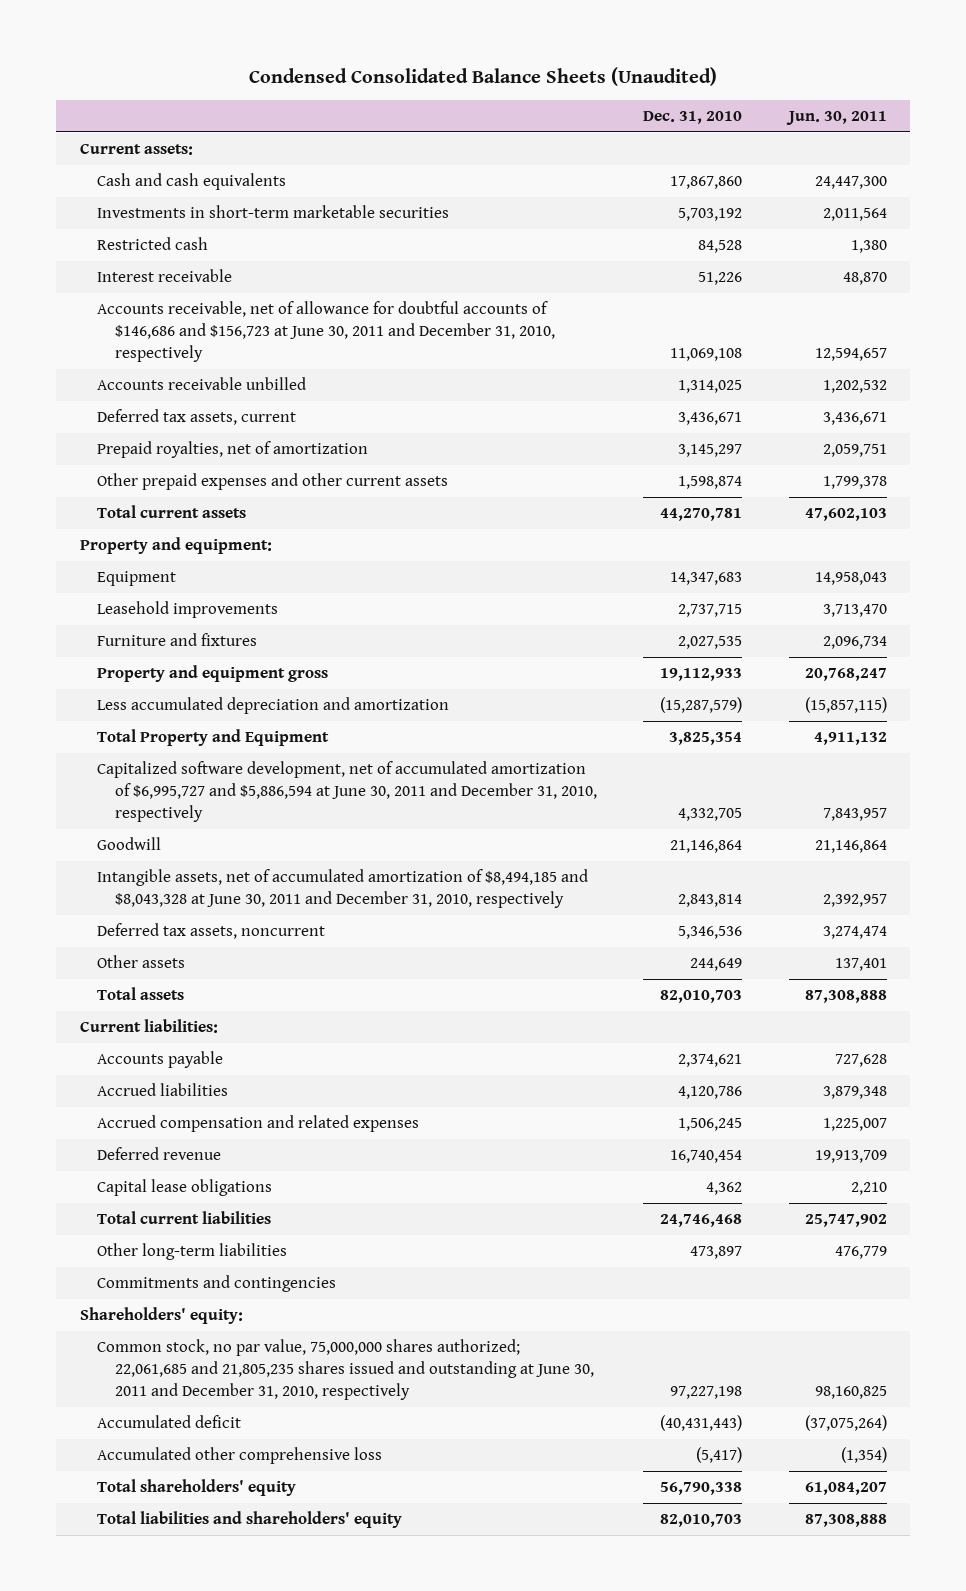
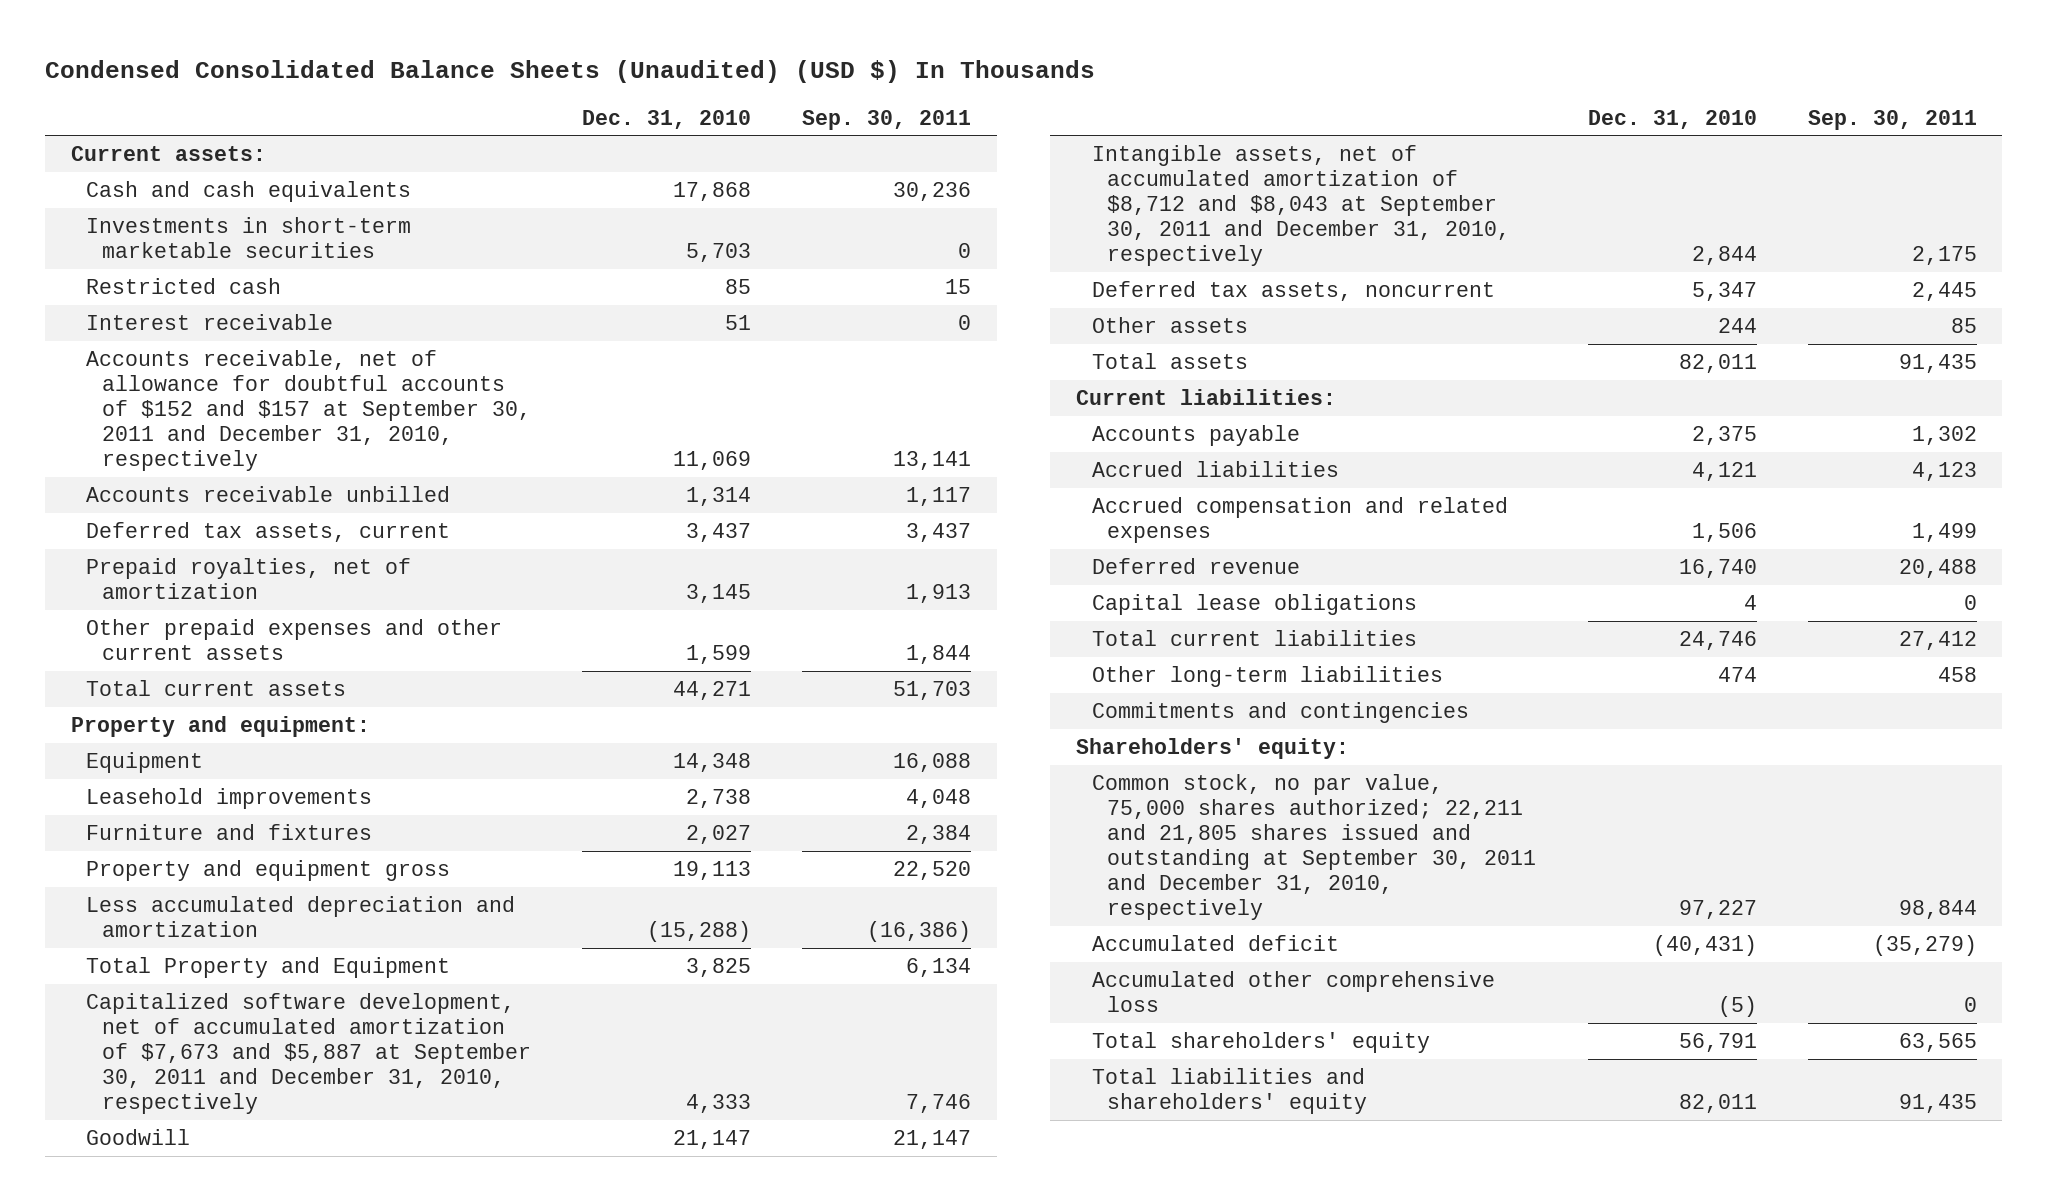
- Condensed Consolidated Balance Sheets (Unaudited)
+ Condensed Consolidated Balance Sheets (Unaudited) (USD $) In Thousands
- | Dec. 31, 2010 | Jun. 30, 2011
+ | Dec. 31, 2010 | Sep. 30, 2011
- Cash and cash equivalents | 17,867,860 | 24,447,300
- Investments in short-term marketable securities | 5,703,192 | 2,011,564
- Restricted cash | 84,528 | 1,380
- Interest receivable | 51,226 | 48,870
- Accounts receivable, net of allowance for doubtful accounts of $146,686 and $156,723 at June 30, 2011 and December 31, 2010, respectively | 11,069,108 | 12,594,657
- Accounts receivable unbilled | 1,314,025 | 1,202,532
- Deferred tax assets, current | 3,436,671 | 3,436,671
- Prepaid royalties, net of amortization | 3,145,297 | 2,059,751
- Other prepaid expenses and other current assets | 1,598,874 | 1,799,378
- Total current assets | 44,270,781 | 47,602,103
+ Cash and cash equivalents | 17,868 | 30,236
+ Investments in short-term marketable securities | 5,703 | 0
+ Restricted cash | 85 | 15
+ Interest receivable | 51 | 0
+ Accounts receivable, net of allowance for doubtful accounts of $152 and $157 at September 30, 2011 and December 31, 2010, respectively | 11,069 | 13,141
+ Accounts receivable unbilled | 1,314 | 1,117
+ Deferred tax assets, current | 3,437 | 3,437
+ Prepaid royalties, net of amortization | 3,145 | 1,913
+ Other prepaid expenses and other current assets | 1,599 | 1,844
+ Total current assets | 44,271 | 51,703
- Equipment | 14,347,683 | 14,958,043
- Leasehold improvements | 2,737,715 | 3,713,470
- Furniture and fixtures | 2,027,535 | 2,096,734
- Property and equipment gross | 19,112,933 | 20,768,247
- Less accumulated depreciation and amortization | (15,287,579) | (15,857,115)
- Total Property and Equipment | 3,825,354 | 4,911,132
- Capitalized software development, net of accumulated amortization of $6,995,727 and $5,886,594 at June 30, 2011 and December 31, 2010, respectively | 4,332,705 | 7,843,957
- Goodwill | 21,146,864 | 21,146,864
- Intangible assets, net of accumulated amortization of $8,494,185 and $8,043,328 at June 30, 2011 and December 31, 2010, respectively | 2,843,814 | 2,392,957
- Deferred tax assets, noncurrent | 5,346,536 | 3,274,474
- Other assets | 244,649 | 137,401
- Total assets | 82,010,703 | 87,308,888
+ Equipment | 14,348 | 16,088
+ Leasehold improvements | 2,738 | 4,048
+ Furniture and fixtures | 2,027 | 2,384
+ Property and equipment gross | 19,113 | 22,520
+ Less accumulated depreciation and amortization | (15,288) | (16,386)
+ Total Property and Equipment | 3,825 | 6,134
+ Capitalized software development, net of accumulated amortization of $7,673 and $5,887 at September 30, 2011 and December 31, 2010, respectively | 4,333 | 7,746
+ Goodwill | 21,147 | 21,147
+ Intangible assets, net of accumulated amortization of $8,712 and $8,043 at September 30, 2011 and December 31, 2010, respectively | 2,844 | 2,175
+ Deferred tax assets, noncurrent | 5,347 | 2,445
+ Other assets | 244 | 85
+ Total assets | 82,011 | 91,435
- Accounts payable | 2,374,621 | 727,628
- Accrued liabilities | 4,120,786 | 3,879,348
- Accrued compensation and related expenses | 1,506,245 | 1,225,007
- Deferred revenue | 16,740,454 | 19,913,709
- Capital lease obligations | 4,362 | 2,210
- Total current liabilities | 24,746,468 | 25,747,902
- Other long-term liabilities | 473,897 | 476,779
+ Accounts payable | 2,375 | 1,302
+ Accrued liabilities | 4,121 | 4,123
+ Accrued compensation and related expenses | 1,506 | 1,499
+ Deferred revenue | 16,740 | 20,488
+ Capital lease obligations | 4 | 0
+ Total current liabilities | 24,746 | 27,412
+ Other long-term liabilities | 474 | 458
- Common stock, no par value, 75,000,000 shares authorized; 22,061,685 and 21,805,235 shares issued and outstanding at June 30, 2011 and December 31, 2010, respectively | 97,227,198 | 98,160,825
- Accumulated deficit | (40,431,443) | (37,075,264)
- Accumulated other comprehensive loss | (5,417) | (1,354)
- Total shareholders' equity | 56,790,338 | 61,084,207
- Total liabilities and shareholders' equity | 82,010,703 | 87,308,888
+ Common stock, no par value, 75,000 shares authorized; 22,211 and 21,805 shares issued and outstanding at September 30, 2011 and December 31, 2010, respectively | 97,227 | 98,844
+ Accumulated deficit | (40,431) | (35,279)
+ Accumulated other comprehensive loss | (5) | 0
+ Total shareholders' equity | 56,791 | 63,565
+ Total liabilities and shareholders' equity | 82,011 | 91,435

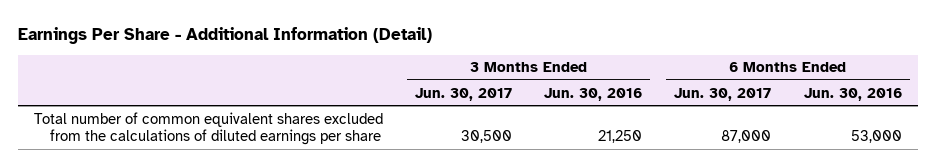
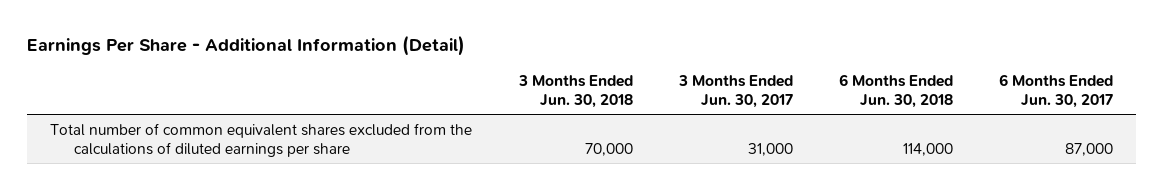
- | 3 Months Ended Jun. 30, 2017 | 3 Months Ended Jun. 30, 2016 | 6 Months Ended Jun. 30, 2017 | 6 Months Ended Jun. 30, 2016
+ | 3 Months Ended Jun. 30, 2018 | 3 Months Ended Jun. 30, 2017 | 6 Months Ended Jun. 30, 2018 | 6 Months Ended Jun. 30, 2017
- Total number of common equivalent shares excluded from the calculations of diluted earnings per share | 30,500 | 21,250 | 87,000 | 53,000
+ Total number of common equivalent shares excluded from the calculations of diluted earnings per share | 70,000 | 31,000 | 114,000 | 87,000

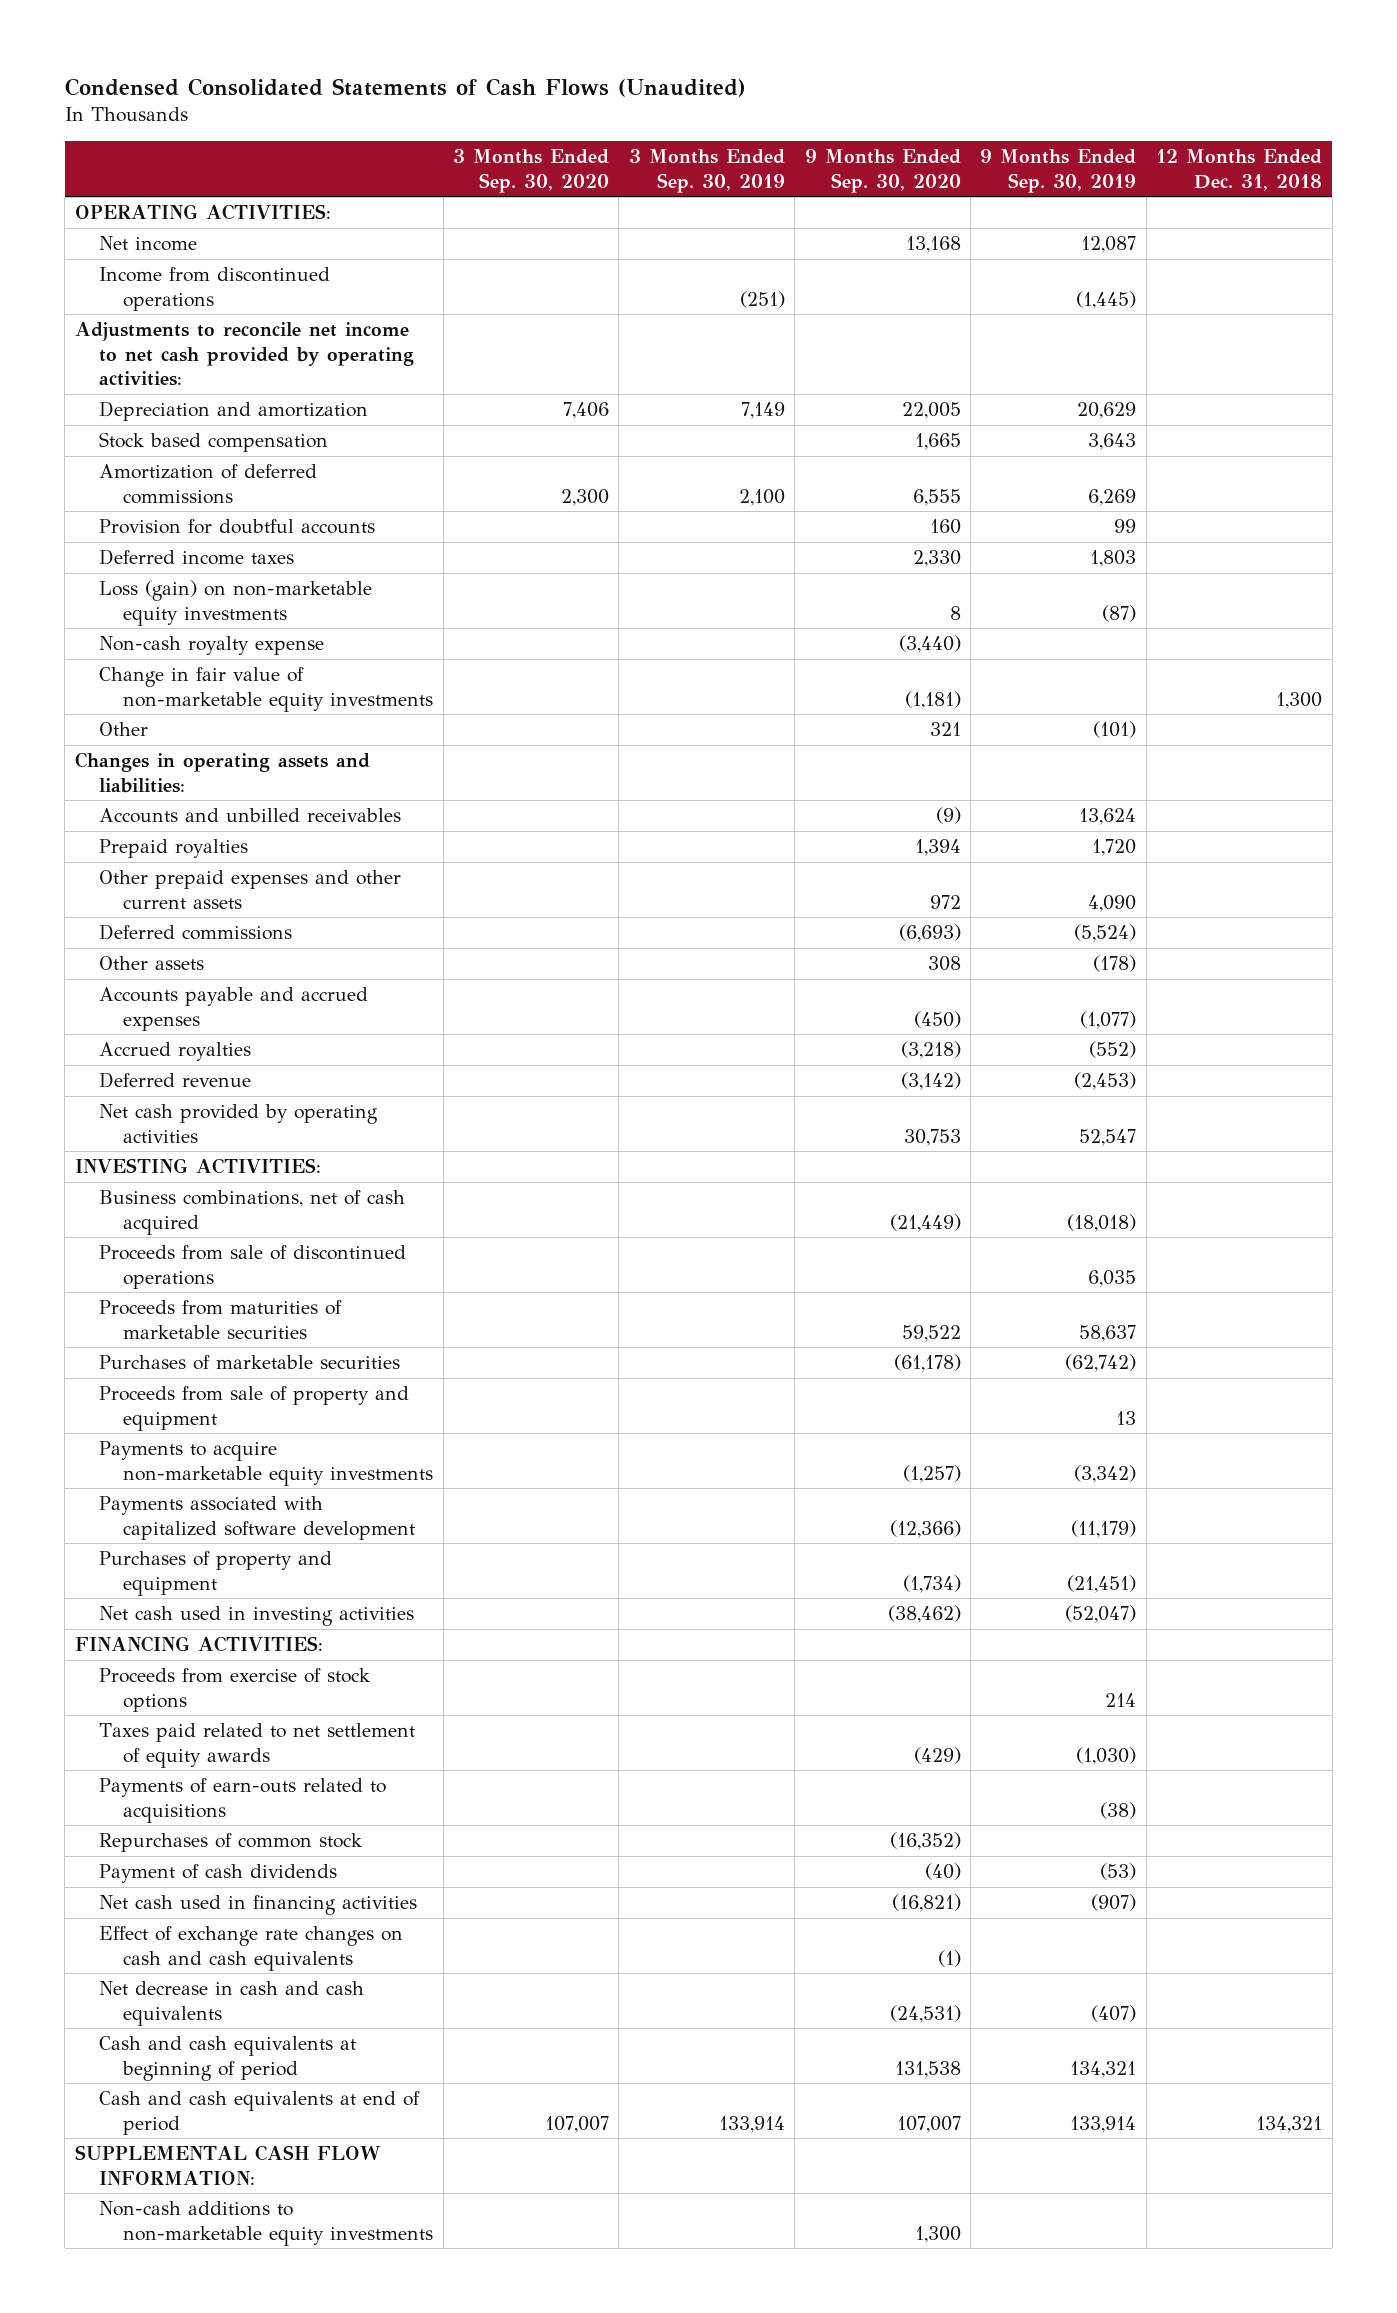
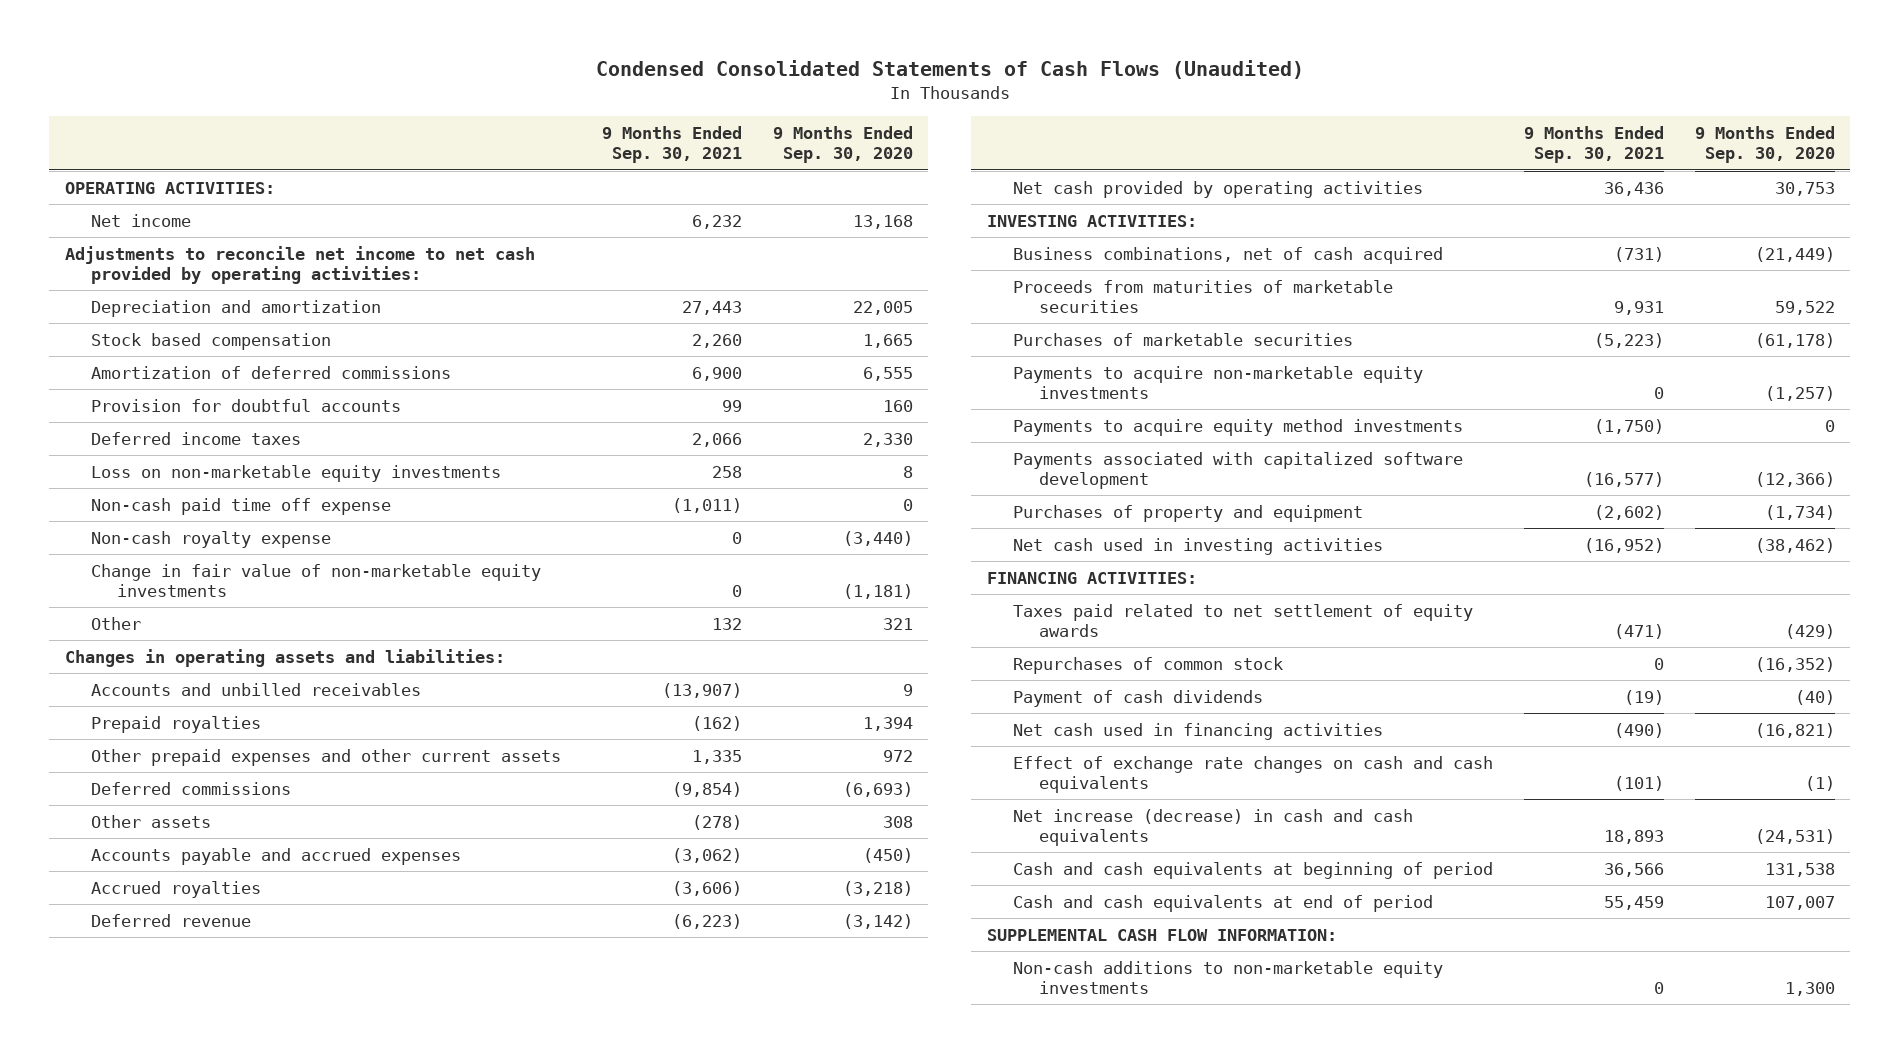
- | 3 Months Ended Sep. 30, 2020 | 3 Months Ended Sep. 30, 2019 | 9 Months Ended Sep. 30, 2020 | 9 Months Ended Sep. 30, 2019 | 12 Months Ended Dec. 31, 2018
+ | 9 Months Ended Sep. 30, 2021 | 9 Months Ended Sep. 30, 2020
- Income from discontinued operations | | (251) | | (1,445) |
- Loss (gain) on non-marketable equity investments | | | 8 | (87) |
+ Loss on non-marketable equity investments | 258 | 8
+ Non-cash paid time off expense | (1,011) | 0
- Accounts and unbilled receivables | | | (9) | 13,624 |
+ Accounts and unbilled receivables | (13,907) | 9
- Proceeds from sale of discontinued operations | | | | 6,035 |
- Proceeds from sale of property and equipment | | | | 13 |
+ Payments to acquire equity method investments | (1,750) | 0
- Proceeds from exercise of stock options | | | | 214 |
- Payments of earn-outs related to acquisitions | | | | (38) |
- Net decrease in cash and cash equivalents | | | (24,531) | (407) |
+ Net increase (decrease) in cash and cash equivalents | 18,893 | (24,531)

